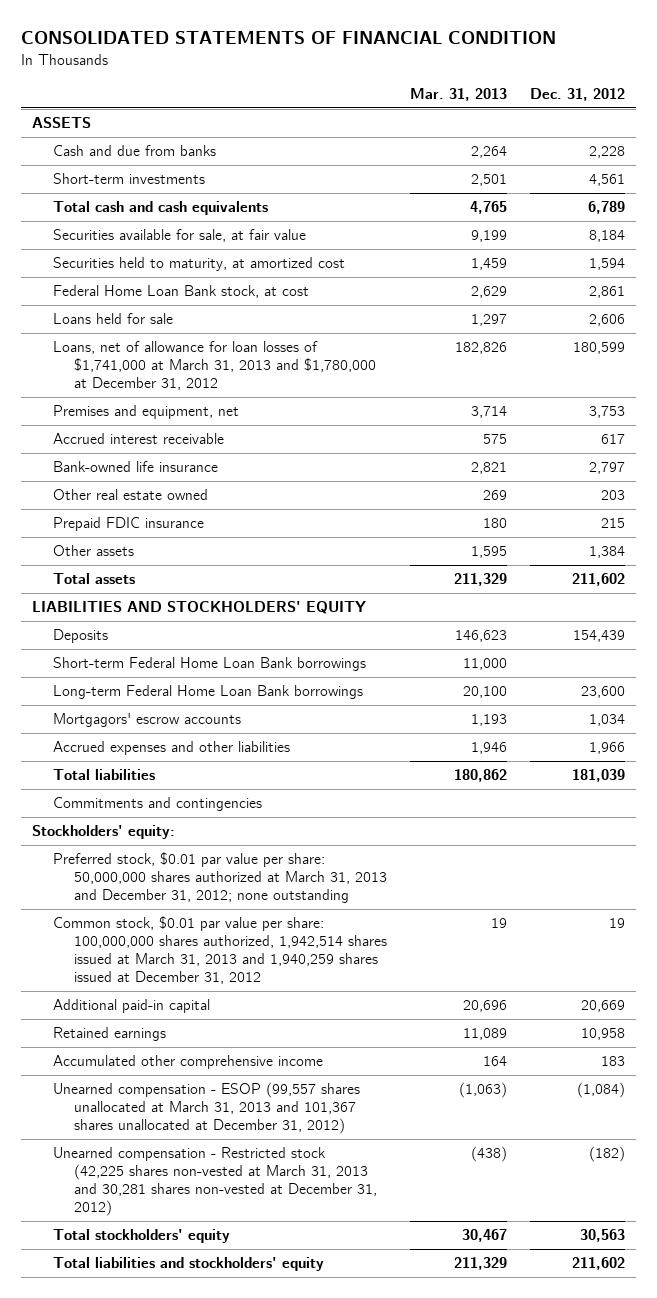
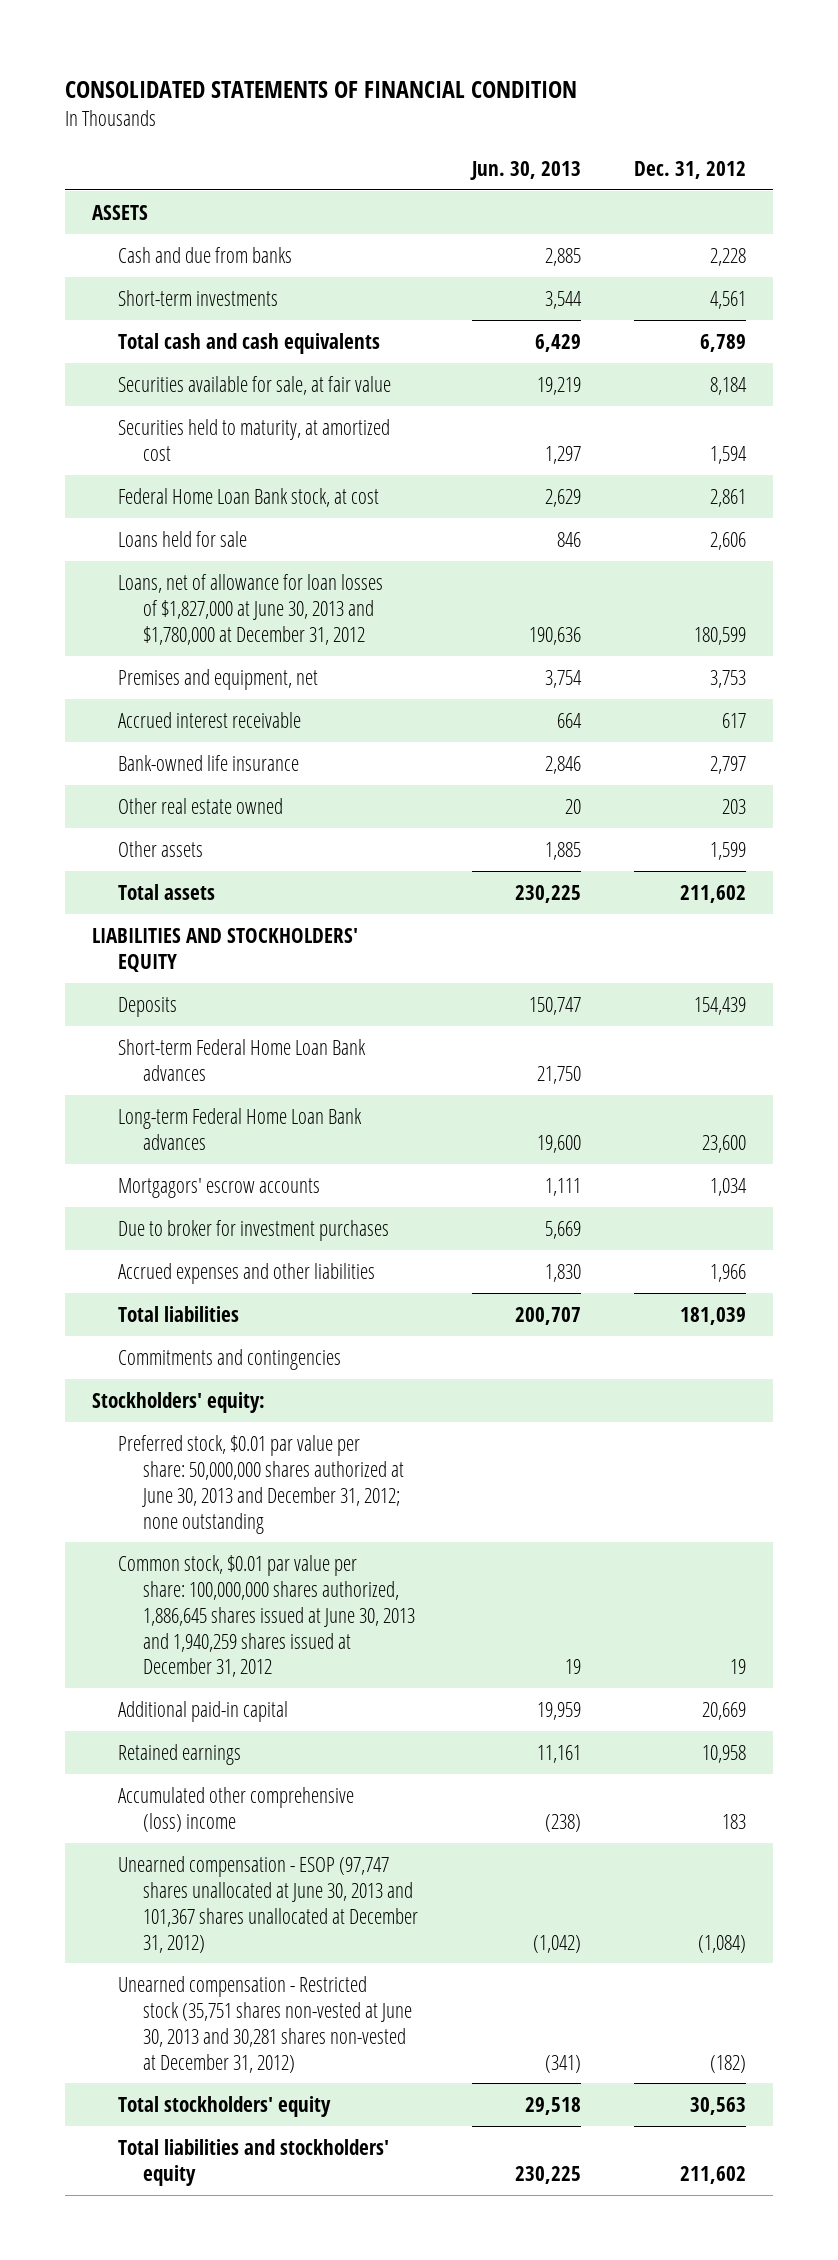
- | Mar. 31, 2013 | Dec. 31, 2012
+ | Jun. 30, 2013 | Dec. 31, 2012
- Loans, net of allowance for loan losses of $1,741,000 at March 31, 2013 and $1,780,000 at December 31, 2012 | 182,826 | 180,599
+ Loans, net of allowance for loan losses of $1,827,000 at June 30, 2013 and $1,780,000 at December 31, 2012 | 190,636 | 180,599
- Prepaid FDIC insurance | 180 | 215
- Other assets | 1,595 | 1,384
+ Other assets | 1,885 | 1,599
- Short-term Federal Home Loan Bank borrowings | 11,000 |
- Long-term Federal Home Loan Bank borrowings | 20,100 | 23,600
+ Short-term Federal Home Loan Bank advances | 21,750 |
+ Long-term Federal Home Loan Bank advances | 19,600 | 23,600
+ Due to broker for investment purchases | 5,669 |
- Preferred stock, $0.01 par value per share: 50,000,000 shares authorized at March 31, 2013 and December 31, 2012; none outstanding
- Common stock, $0.01 par value per share: 100,000,000 shares authorized, 1,942,514 shares issued at March 31, 2013 and 1,940,259 shares issued at December 31, 2012 | 19 | 19
+ Preferred stock, $0.01 par value per share: 50,000,000 shares authorized at June 30, 2013 and December 31, 2012; none outstanding
+ Common stock, $0.01 par value per share: 100,000,000 shares authorized, 1,886,645 shares issued at June 30, 2013 and 1,940,259 shares issued at December 31, 2012 | 19 | 19
- Accumulated other comprehensive income | 164 | 183
- Unearned compensation - ESOP (99,557 shares unallocated at March 31, 2013 and 101,367 shares unallocated at December 31, 2012) | (1,063) | (1,084)
- Unearned compensation - Restricted stock (42,225 shares non-vested at March 31, 2013 and 30,281 shares non-vested at December 31, 2012) | (438) | (182)
+ Accumulated other comprehensive (loss) income | (238) | 183
+ Unearned compensation - ESOP (97,747 shares unallocated at June 30, 2013 and 101,367 shares unallocated at December 31, 2012) | (1,042) | (1,084)
+ Unearned compensation - Restricted stock (35,751 shares non-vested at June 30, 2013 and 30,281 shares non-vested at December 31, 2012) | (341) | (182)

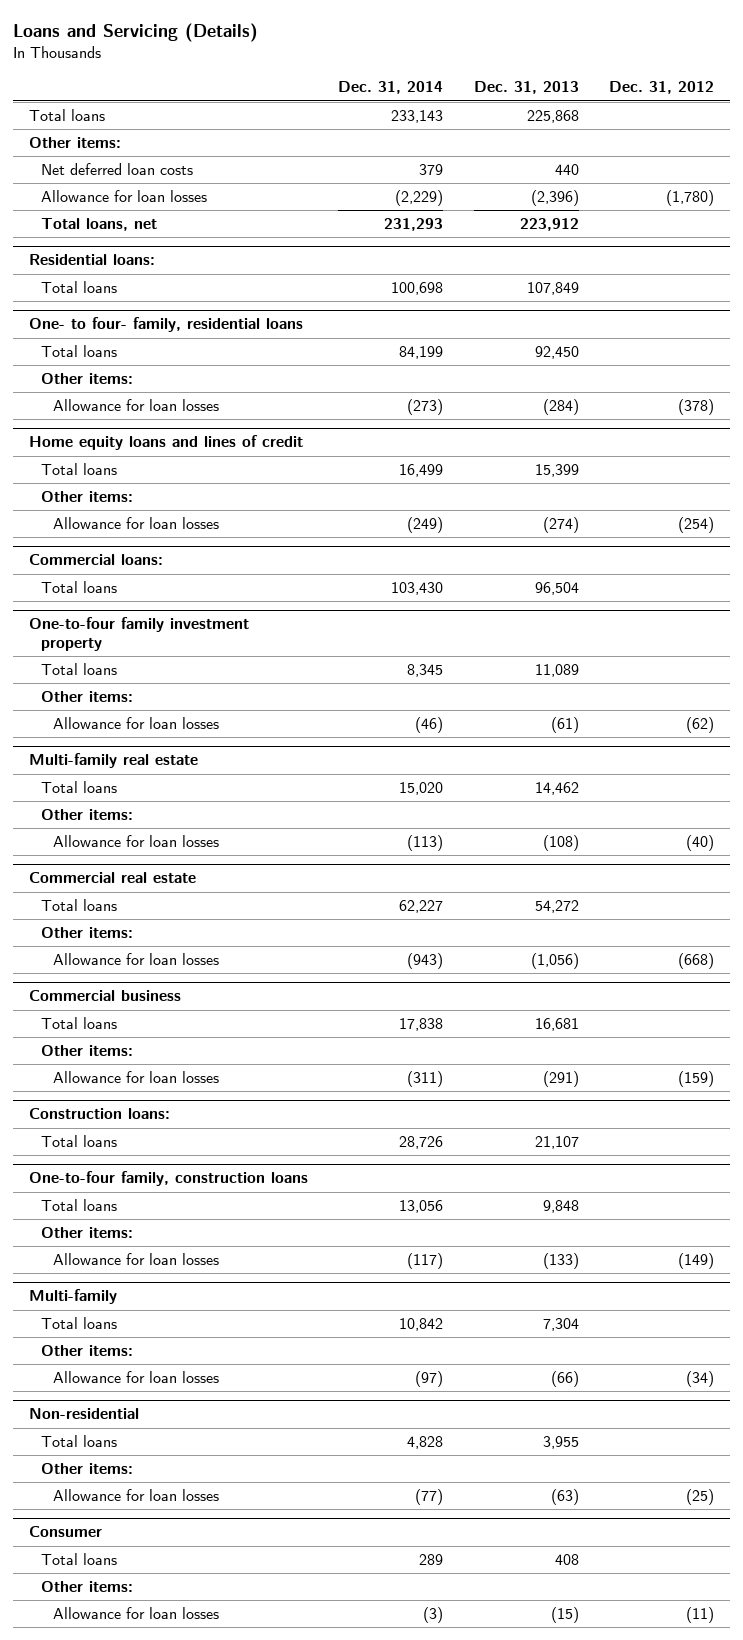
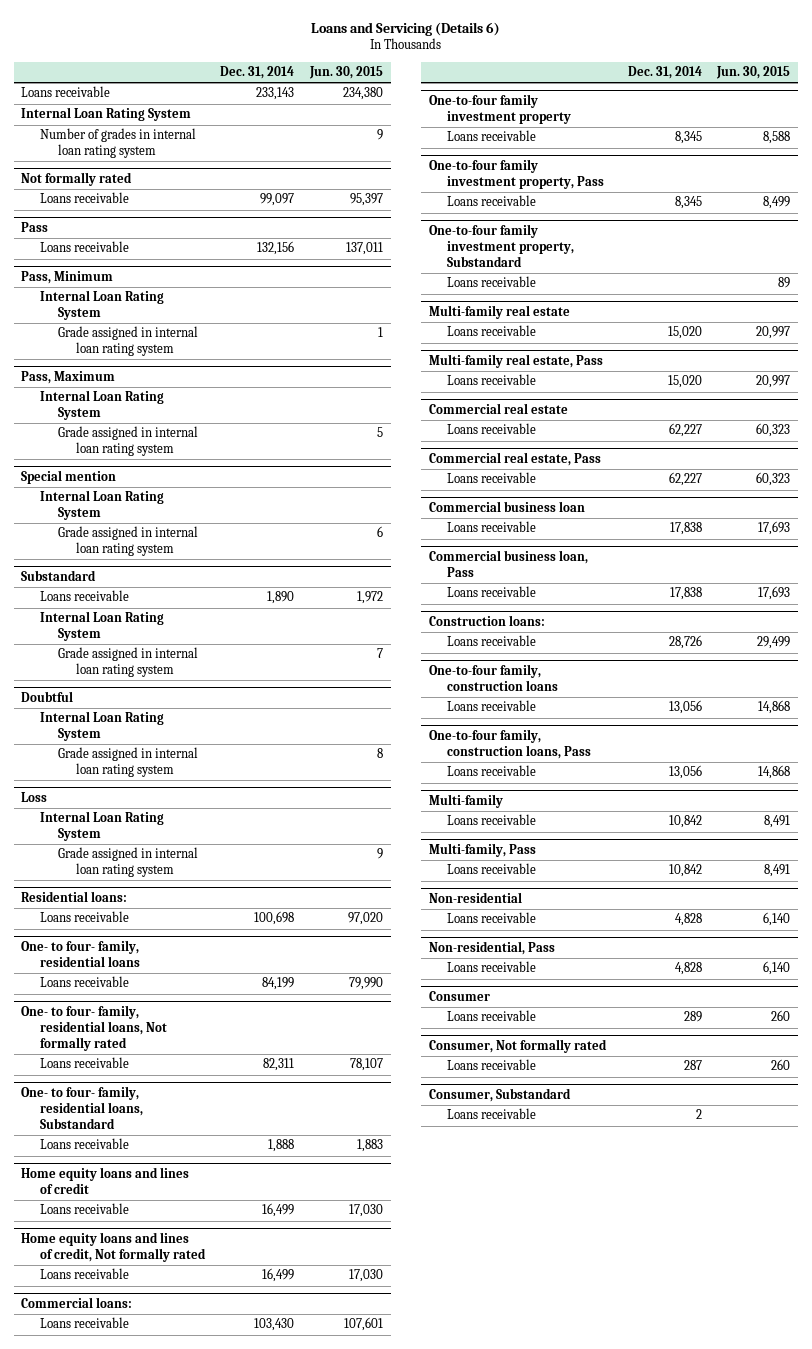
- Loans and Servicing (Details)
+ Loans and Servicing (Details 6)
- | Dec. 31, 2014 | Dec. 31, 2013 | Dec. 31, 2012
+ | Dec. 31, 2014 | Jun. 30, 2015
- Total loans | 233,143 | 225,868 |
- Other items:
- Net deferred loan costs | 379 | 440 |
- Allowance for loan losses | (2,229) | (2,396) | (1,780)
- Total loans, net | 231,293 | 223,912 |
+ Loans receivable | 233,143 | 234,380
+ Internal Loan Rating System
+ Number of grades in internal loan rating system | | 9
+ Not formally rated
+ Loans receivable | 99,097 | 95,397
+ Pass
+ Loans receivable | 132,156 | 137,011
+ Pass, Minimum
+ Internal Loan Rating System
+ Grade assigned in internal loan rating system | | 1
+ Pass, Maximum
+ Internal Loan Rating System
+ Grade assigned in internal loan rating system | | 5
+ Special mention
+ Internal Loan Rating System
+ Grade assigned in internal loan rating system | | 6
+ Substandard
+ Loans receivable | 1,890 | 1,972
+ Internal Loan Rating System
+ Grade assigned in internal loan rating system | | 7
+ Doubtful
+ Internal Loan Rating System
+ Grade assigned in internal loan rating system | | 8
+ Loss
+ Internal Loan Rating System
+ Grade assigned in internal loan rating system | | 9
@ Residential loans:
- Total loans | 100,698 | 107,849 |
+ Loans receivable | 100,698 | 97,020
@ One- to four- family, residential loans
- Total loans | 84,199 | 92,450 |
- Other items:
- Allowance for loan losses | (273) | (284) | (378)
+ Loans receivable | 84,199 | 79,990
+ One- to four- family, residential loans, Not formally rated
+ Loans receivable | 82,311 | 78,107
+ One- to four- family, residential loans, Substandard
+ Loans receivable | 1,888 | 1,883
@ Home equity loans and lines of credit
- Total loans | 16,499 | 15,399 |
- Other items:
- Allowance for loan losses | (249) | (274) | (254)
+ Loans receivable | 16,499 | 17,030
+ Home equity loans and lines of credit, Not formally rated
+ Loans receivable | 16,499 | 17,030
@ Commercial loans:
- Total loans | 103,430 | 96,504 |
+ Loans receivable | 103,430 | 107,601
@ One-to-four family investment property
- Total loans | 8,345 | 11,089 |
- Other items:
- Allowance for loan losses | (46) | (61) | (62)
+ Loans receivable | 8,345 | 8,588
+ One-to-four family investment property, Pass
+ Loans receivable | 8,345 | 8,499
+ One-to-four family investment property, Substandard
+ Loans receivable | | 89
@ Multi-family real estate
- Total loans | 15,020 | 14,462 |
- Other items:
- Allowance for loan losses | (113) | (108) | (40)
+ Loans receivable | 15,020 | 20,997
+ Multi-family real estate, Pass
+ Loans receivable | 15,020 | 20,997
@ Commercial real estate
- Total loans | 62,227 | 54,272 |
- Other items:
- Allowance for loan losses | (943) | (1,056) | (668)
- Commercial business
- Total loans | 17,838 | 16,681 |
- Other items:
- Allowance for loan losses | (311) | (291) | (159)
@ Commercial real estate
+ Loans receivable | 62,227 | 60,323
+ Commercial real estate, Pass
+ Loans receivable | 62,227 | 60,323
+ Commercial business loan
+ Loans receivable | 17,838 | 17,693
+ Commercial business loan, Pass
+ Loans receivable | 17,838 | 17,693
@ Construction loans:
- Total loans | 28,726 | 21,107 |
+ Loans receivable | 28,726 | 29,499
@ One-to-four family, construction loans
- Total loans | 13,056 | 9,848 |
- Other items:
- Allowance for loan losses | (117) | (133) | (149)
+ Loans receivable | 13,056 | 14,868
+ One-to-four family, construction loans, Pass
+ Loans receivable | 13,056 | 14,868
@ Multi-family
- Total loans | 10,842 | 7,304 |
- Other items:
- Allowance for loan losses | (97) | (66) | (34)
+ Loans receivable | 10,842 | 8,491
+ Multi-family, Pass
+ Loans receivable | 10,842 | 8,491
@ Non-residential
- Total loans | 4,828 | 3,955 |
- Other items:
- Allowance for loan losses | (77) | (63) | (25)
+ Loans receivable | 4,828 | 6,140
+ Non-residential, Pass
+ Loans receivable | 4,828 | 6,140
@ Consumer
- Total loans | 289 | 408 |
- Other items:
- Allowance for loan losses | (3) | (15) | (11)
+ Loans receivable | 289 | 260
+ Consumer, Not formally rated
+ Loans receivable | 287 | 260
+ Consumer, Substandard
+ Loans receivable | 2 |

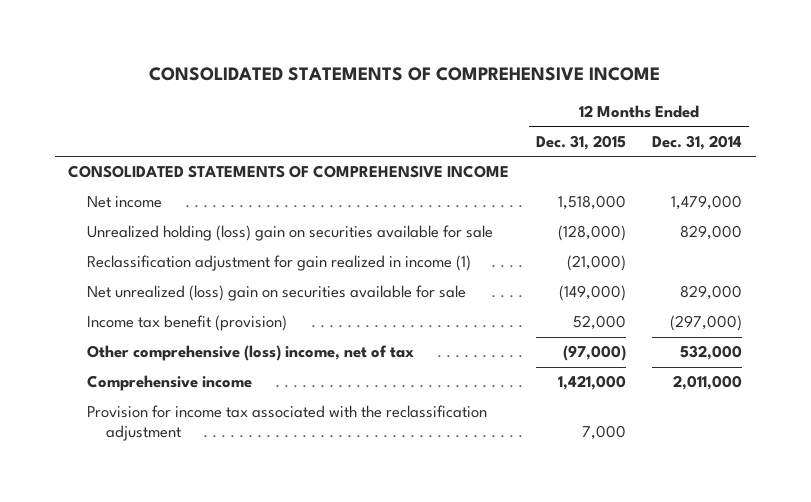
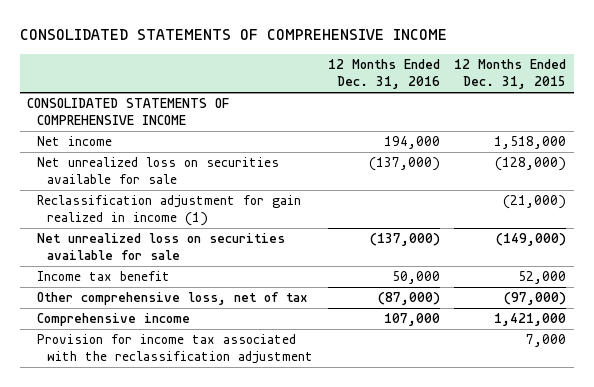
- | 12 Months Ended Dec. 31, 2015 | 12 Months Ended Dec. 31, 2014
+ | 12 Months Ended Dec. 31, 2016 | 12 Months Ended Dec. 31, 2015
- Unrealized holding (loss) gain on securities available for sale | (128,000) | 829,000
+ Net unrealized loss on securities available for sale | (137,000) | (128,000)
- Net unrealized (loss) gain on securities available for sale | (149,000) | 829,000
- Income tax benefit (provision) | 52,000 | (297,000)
- Other comprehensive (loss) income, net of tax | (97,000) | 532,000
+ Net unrealized loss on securities available for sale | (137,000) | (149,000)
+ Income tax benefit | 50,000 | 52,000
+ Other comprehensive loss, net of tax | (87,000) | (97,000)

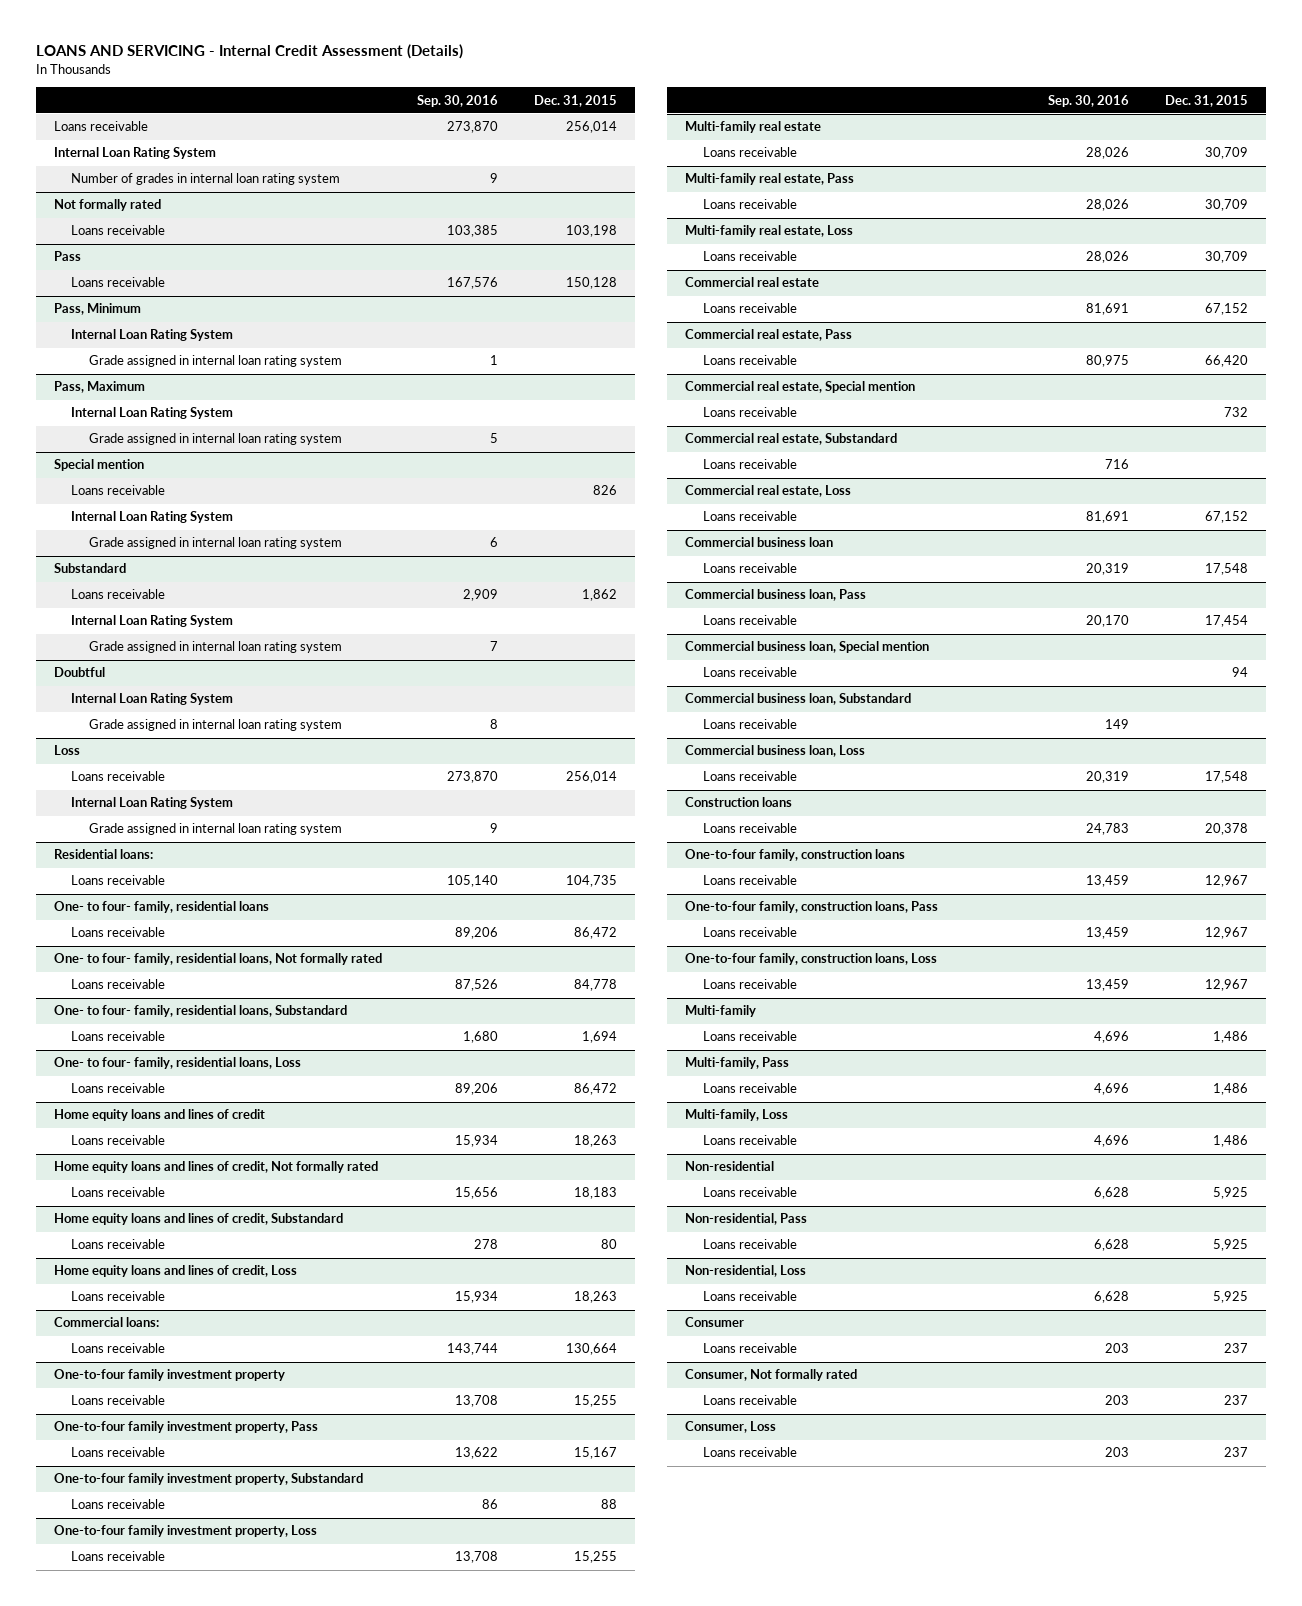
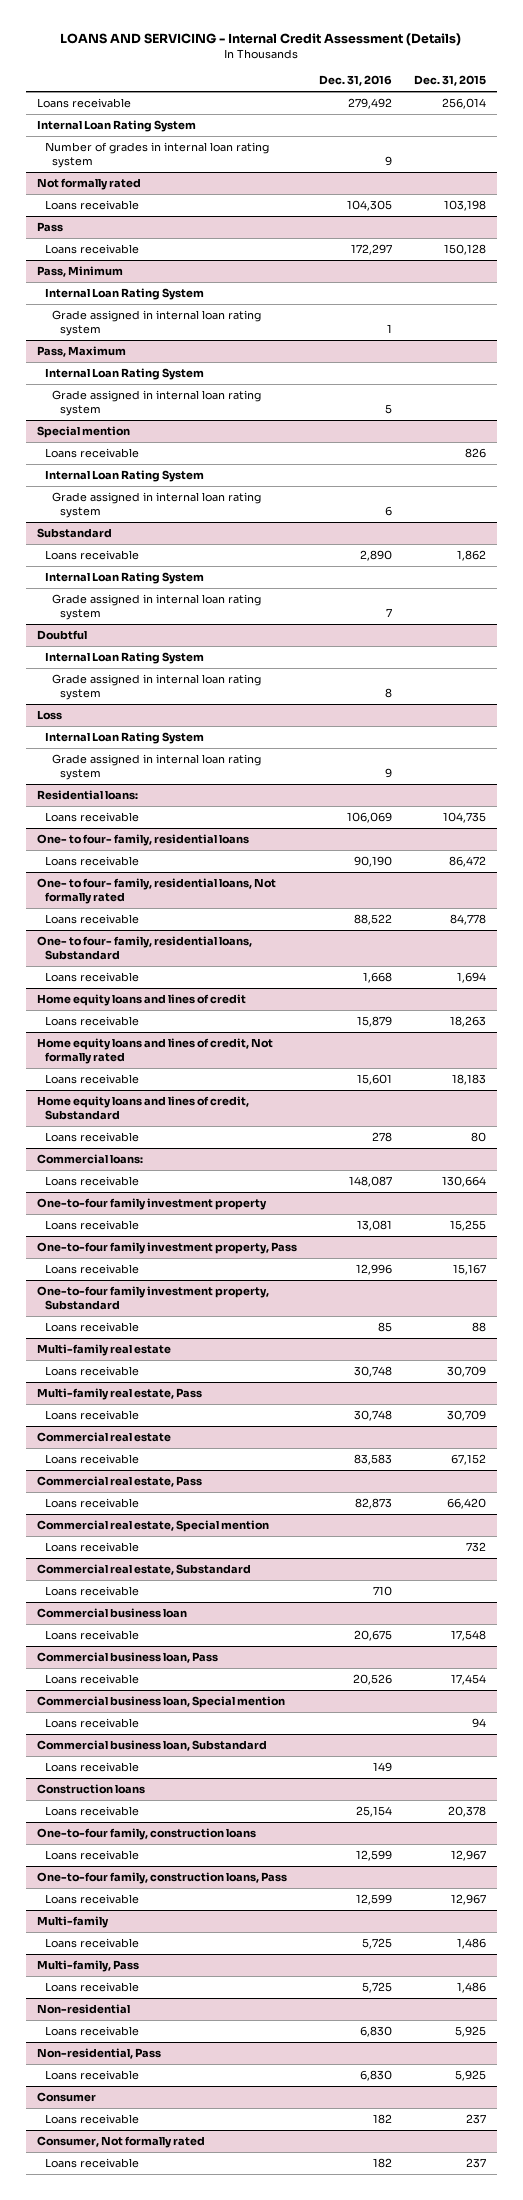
- | Sep. 30, 2016 | Dec. 31, 2015
+ | Dec. 31, 2016 | Dec. 31, 2015
@ Loss
- Loans receivable | 273,870 | 256,014
- One- to four- family, residential loans, Loss
- Loans receivable | 89,206 | 86,472
- Home equity loans and lines of credit, Loss
- Loans receivable | 15,934 | 18,263
- One-to-four family investment property, Loss
- Loans receivable | 13,708 | 15,255
- Multi-family real estate, Loss
- Loans receivable | 28,026 | 30,709
- Commercial real estate, Loss
- Loans receivable | 81,691 | 67,152
- Commercial business loan, Loss
- Loans receivable | 20,319 | 17,548
- One-to-four family, construction loans, Loss
- Loans receivable | 13,459 | 12,967
- Multi-family, Loss
- Loans receivable | 4,696 | 1,486
- Non-residential, Loss
- Loans receivable | 6,628 | 5,925
- Consumer, Loss
- Loans receivable | 203 | 237

